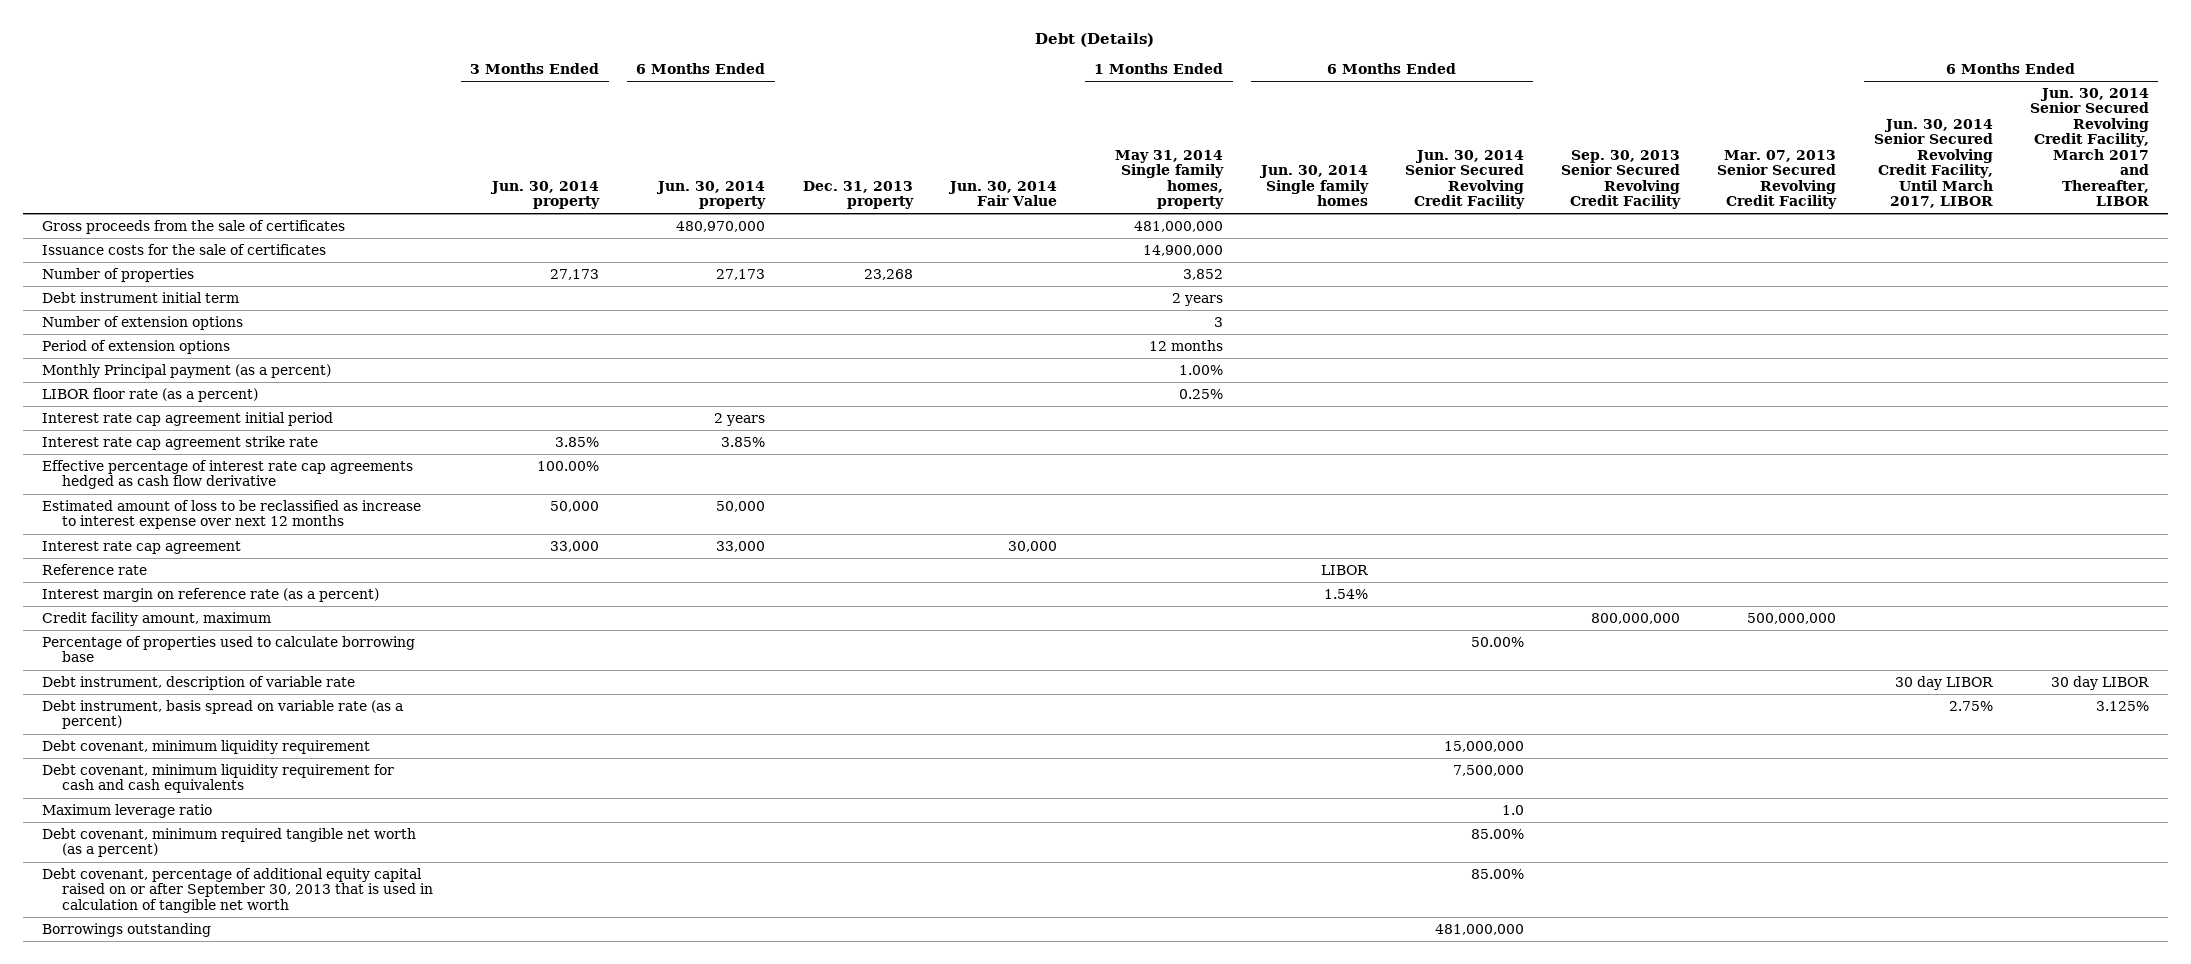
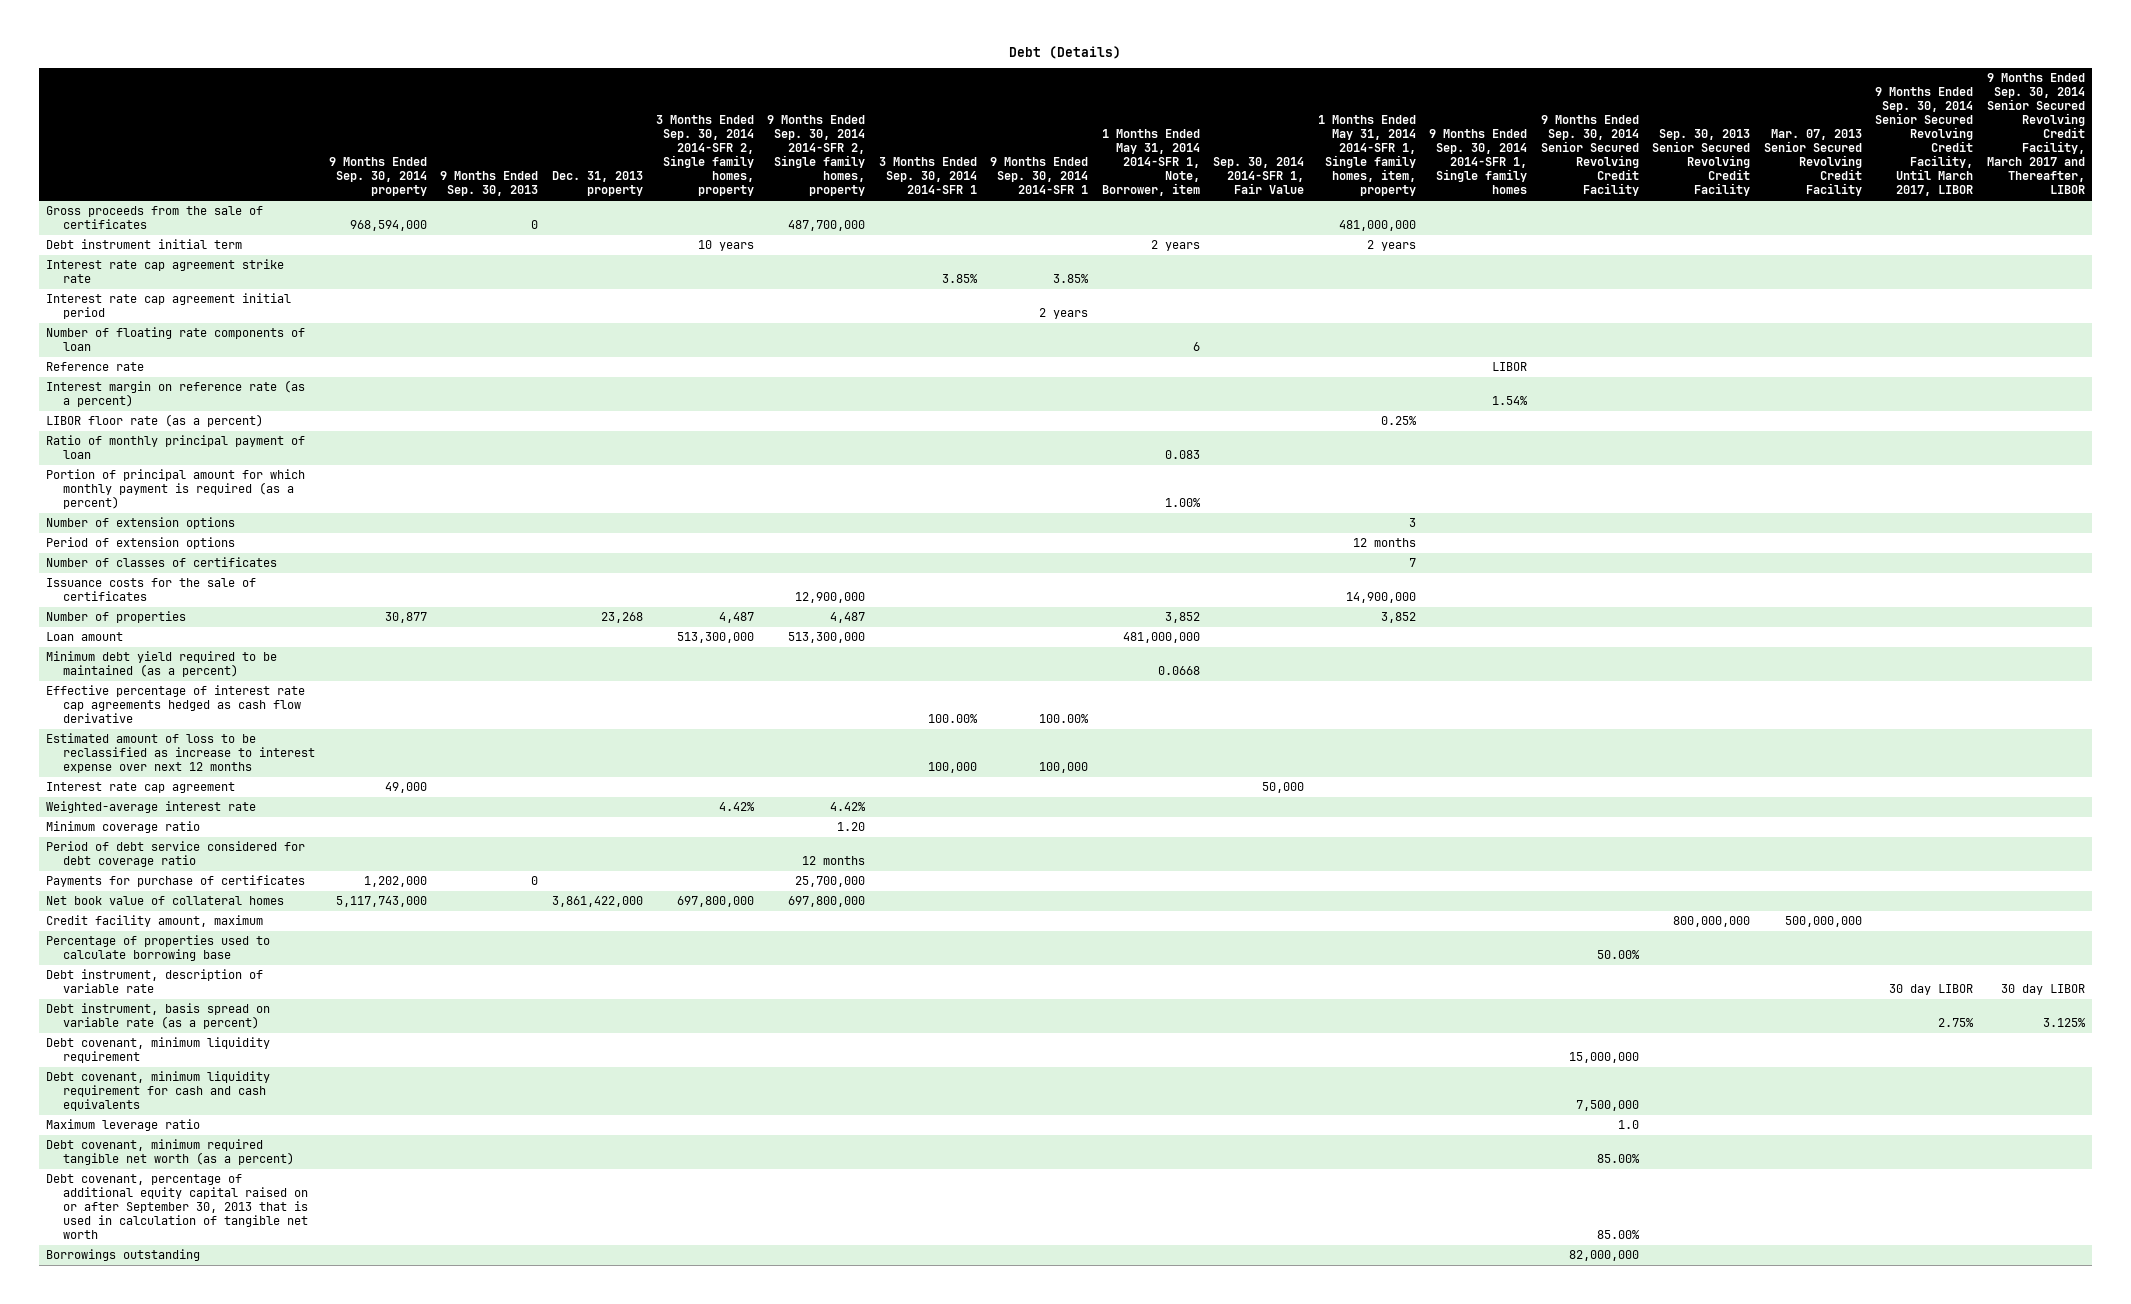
- | 3 Months Ended Jun. 30, 2014 property | 6 Months Ended Jun. 30, 2014 property | Dec. 31, 2013 property | Jun. 30, 2014 Fair Value | 1 Months Ended May 31, 2014 Single family homes, property | 6 Months Ended Jun. 30, 2014 Single family homes | 6 Months Ended Jun. 30, 2014 Senior Secured Revolving Credit Facility | Sep. 30, 2013 Senior Secured Revolving Credit Facility | Mar. 07, 2013 Senior Secured Revolving Credit Facility | 6 Months Ended Jun. 30, 2014 Senior Secured Revolving Credit Facility, Until March 2017, LIBOR | 6 Months Ended Jun. 30, 2014 Senior Secured Revolving Credit Facility, March 2017 and Thereafter, LIBOR
+ | 9 Months Ended Sep. 30, 2014 property | 9 Months Ended Sep. 30, 2013 | Dec. 31, 2013 property | 3 Months Ended Sep. 30, 2014 2014-SFR 2, Single family homes, property | 9 Months Ended Sep. 30, 2014 2014-SFR 2, Single family homes, property | 3 Months Ended Sep. 30, 2014 2014-SFR 1 | 9 Months Ended Sep. 30, 2014 2014-SFR 1 | 1 Months Ended May 31, 2014 2014-SFR 1, Note, Borrower, item | Sep. 30, 2014 2014-SFR 1, Fair Value | 1 Months Ended May 31, 2014 2014-SFR 1, Single family homes, item, property | 9 Months Ended Sep. 30, 2014 2014-SFR 1, Single family homes | 9 Months Ended Sep. 30, 2014 Senior Secured Revolving Credit Facility | Sep. 30, 2013 Senior Secured Revolving Credit Facility | Mar. 07, 2013 Senior Secured Revolving Credit Facility | 9 Months Ended Sep. 30, 2014 Senior Secured Revolving Credit Facility, Until March 2017, LIBOR | 9 Months Ended Sep. 30, 2014 Senior Secured Revolving Credit Facility, March 2017 and Thereafter, LIBOR
moved up: Interest rate cap agreement strike rate | | | | | | 3.85% | 3.85% | | | | | | | | |
moved up: Interest rate cap agreement initial period | | | | | | | 2 years | | | | | | | | |
+ Number of floating rate components of loan | | | | | | | | 6 | | | | | | | |
moved up: Reference rate | | | | | | | | | | | LIBOR | | | | |
moved up: Interest margin on reference rate (as a percent) | | | | | | | | | | | 1.54% | | | | |
moved up: LIBOR floor rate (as a percent) | | | | | | | | | | 0.25% | | | | | |
+ Ratio of monthly principal payment of loan | | | | | | | | 0.083 | | | | | | | |
+ Portion of principal amount for which monthly payment is required (as a percent) | | | | | | | | 1.00% | | | | | | | |
- Monthly Principal payment (as a percent) | | | | | 1.00% | | | | | |
+ Number of classes of certificates | | | | | | | | | | 7 | | | | | |
moved down: Issuance costs for the sale of certificates | | | | | 12,900,000 | | | | | 14,900,000 | | | | | |
moved down: Number of properties | 30,877 | | 23,268 | 4,487 | 4,487 | | | 3,852 | | 3,852 | | | | | |
+ Loan amount | | | | 513,300,000 | 513,300,000 | | | 481,000,000 | | | | | | | |
+ Minimum debt yield required to be maintained (as a percent) | | | | | | | | 0.0668 | | | | | | | |
+ Weighted-average interest rate | | | | 4.42% | 4.42% | | | | | | | | | | |
+ Minimum coverage ratio | | | | | 1.20 | | | | | | | | | | |
+ Period of debt service considered for debt coverage ratio | | | | | 12 months | | | | | | | | | | |
+ Payments for purchase of certificates | 1,202,000 | 0 | | | 25,700,000 | | | | | | | | | | |
+ Net book value of collateral homes | 5,117,743,000 | | 3,861,422,000 | 697,800,000 | 697,800,000 | | | | | | | | | | |

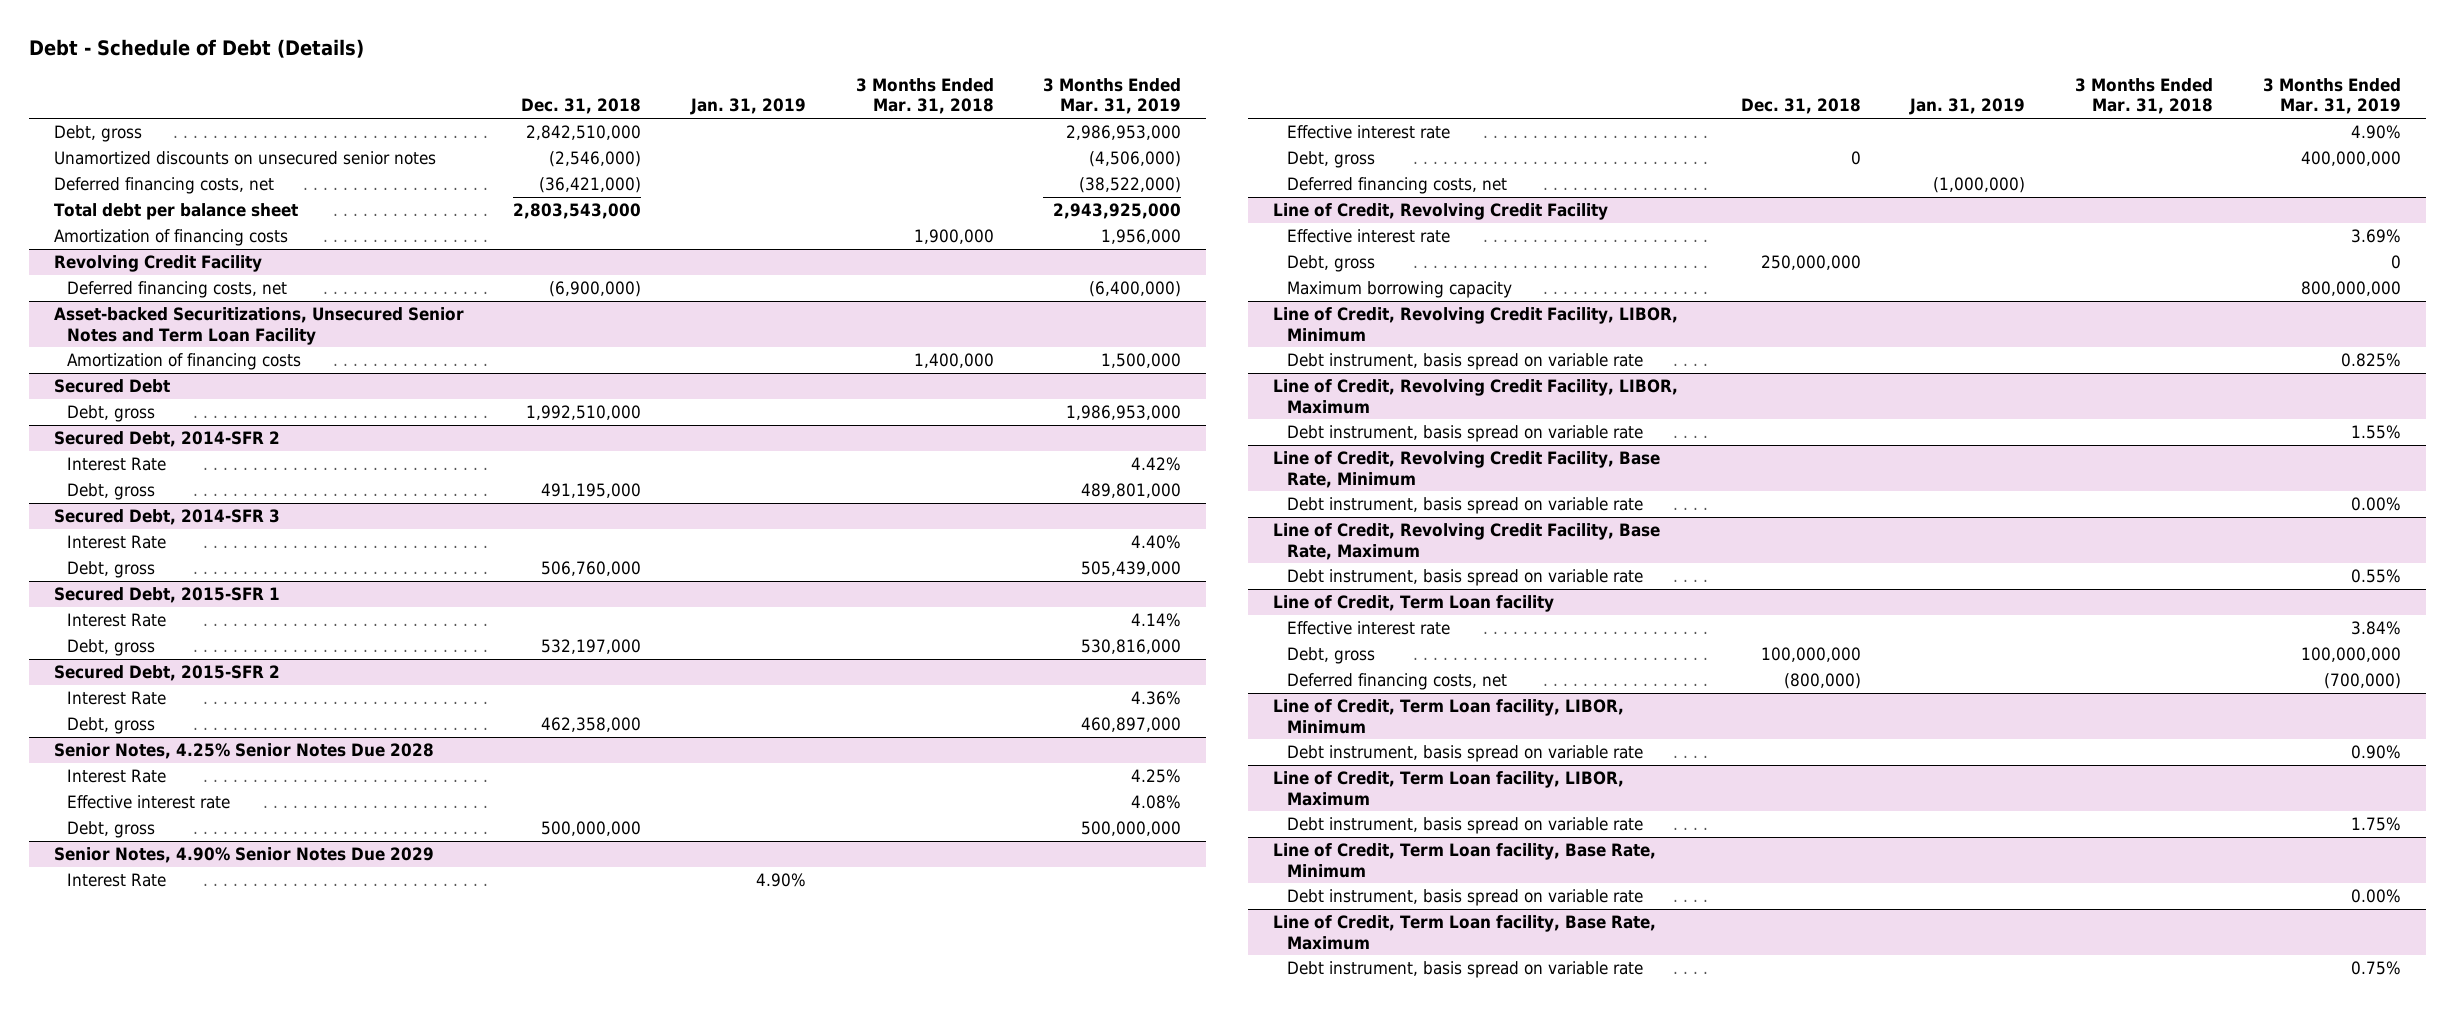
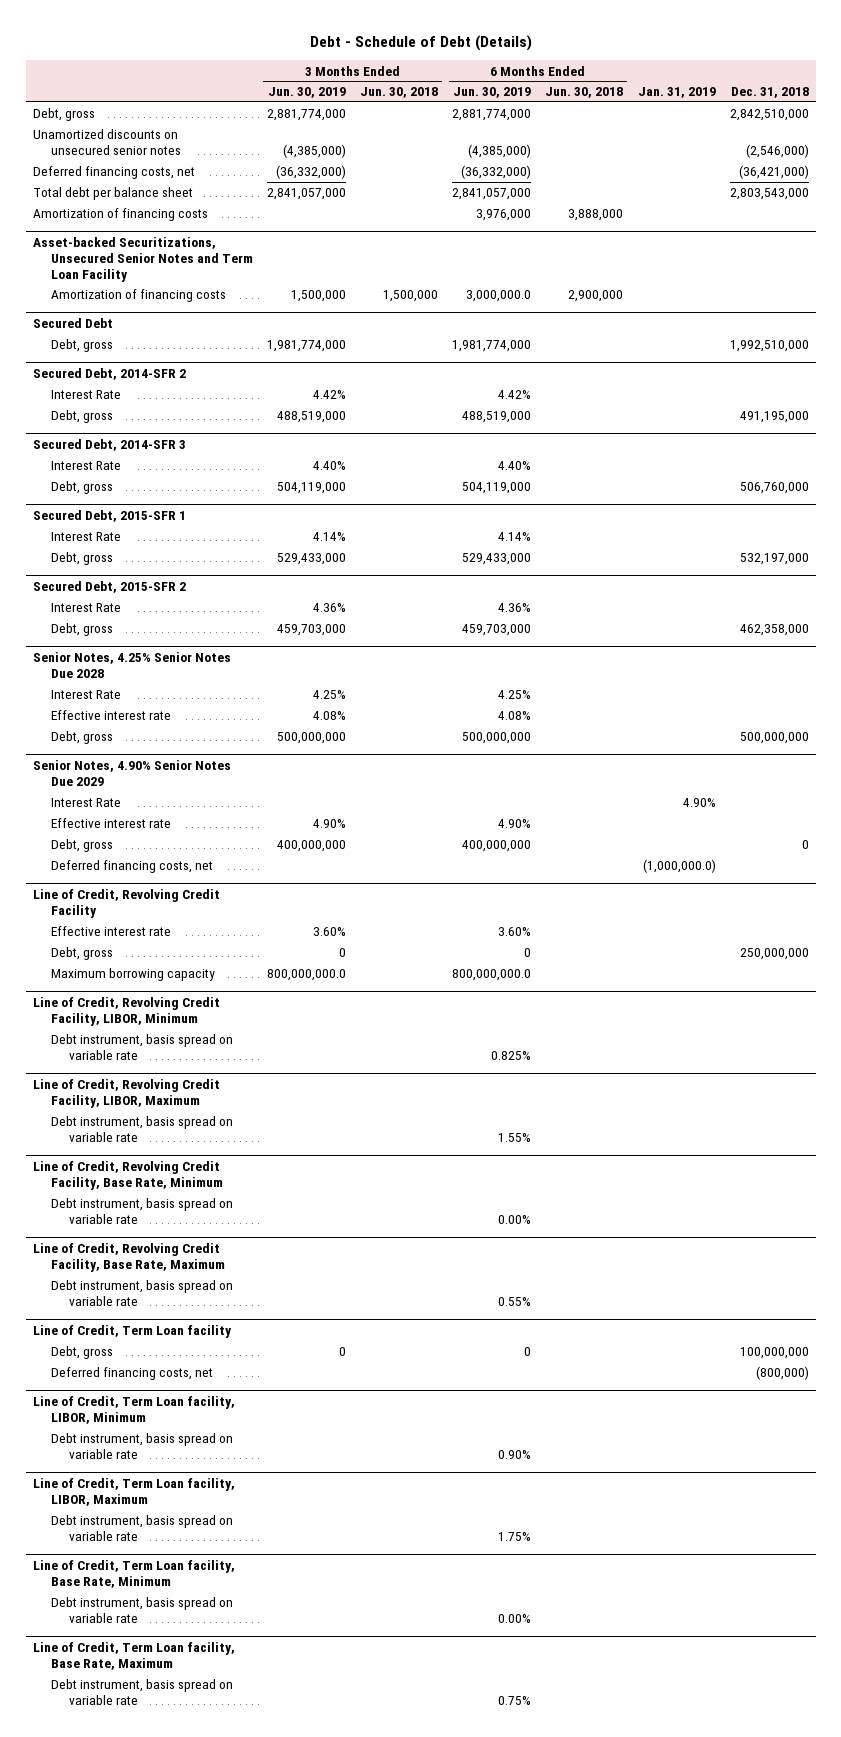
- | Dec. 31, 2018 | Jan. 31, 2019 | 3 Months Ended Mar. 31, 2018 | 3 Months Ended Mar. 31, 2019
+ | 3 Months Ended Jun. 30, 2019 | 3 Months Ended Jun. 30, 2018 | 6 Months Ended Jun. 30, 2019 | 6 Months Ended Jun. 30, 2018 | Jan. 31, 2019 | Dec. 31, 2018
- Revolving Credit Facility
- Deferred financing costs, net | (6,900,000) | | | (6,400,000)
@ Senior Notes, 4.90% Senior Notes Due 2029
- Deferred financing costs, net | | (1,000,000) | |
+ Deferred financing costs, net | | | | | (1,000,000.0) |
@ Line of Credit, Term Loan facility
- Effective interest rate | | | | 3.84%

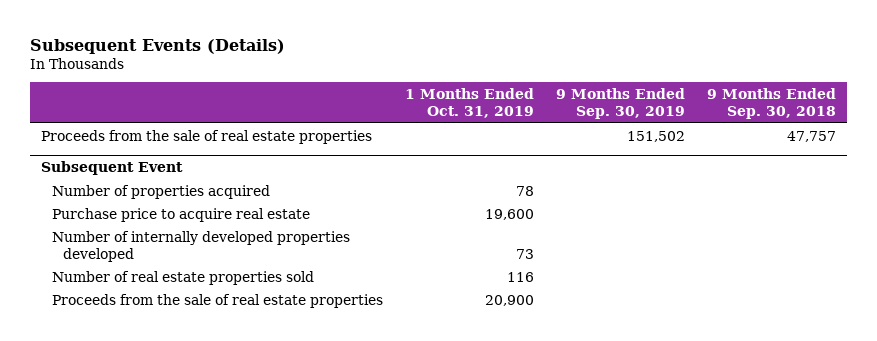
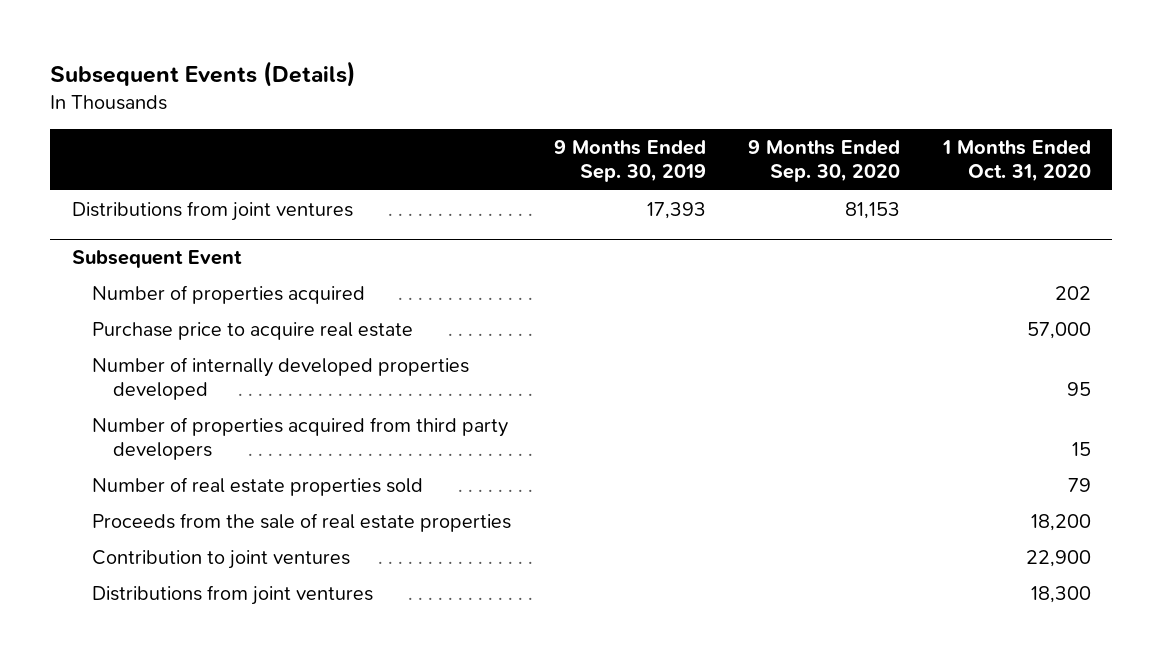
- | 1 Months Ended Oct. 31, 2019 | 9 Months Ended Sep. 30, 2019 | 9 Months Ended Sep. 30, 2018
+ | 9 Months Ended Sep. 30, 2019 | 9 Months Ended Sep. 30, 2020 | 1 Months Ended Oct. 31, 2020
- Proceeds from the sale of real estate properties | | 151,502 | 47,757
+ Distributions from joint ventures | 17,393 | 81,153 |
@ Subsequent Event
+ Number of properties acquired from third party developers | | | 15
+ Contribution to joint ventures | | | 22,900
+ Distributions from joint ventures | | | 18,300

